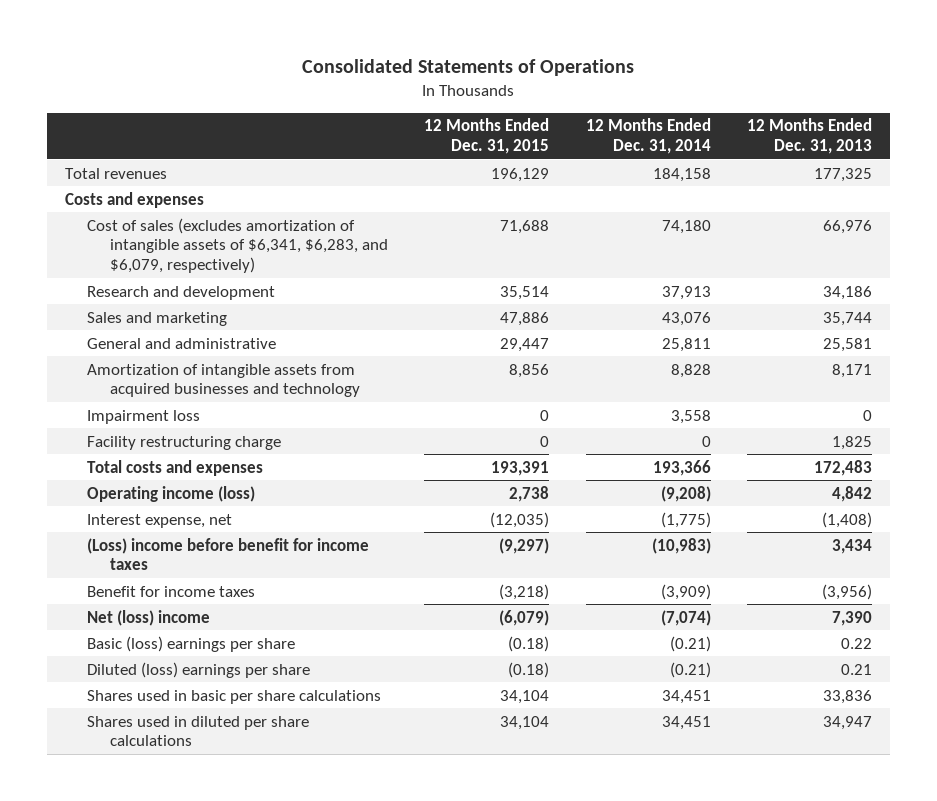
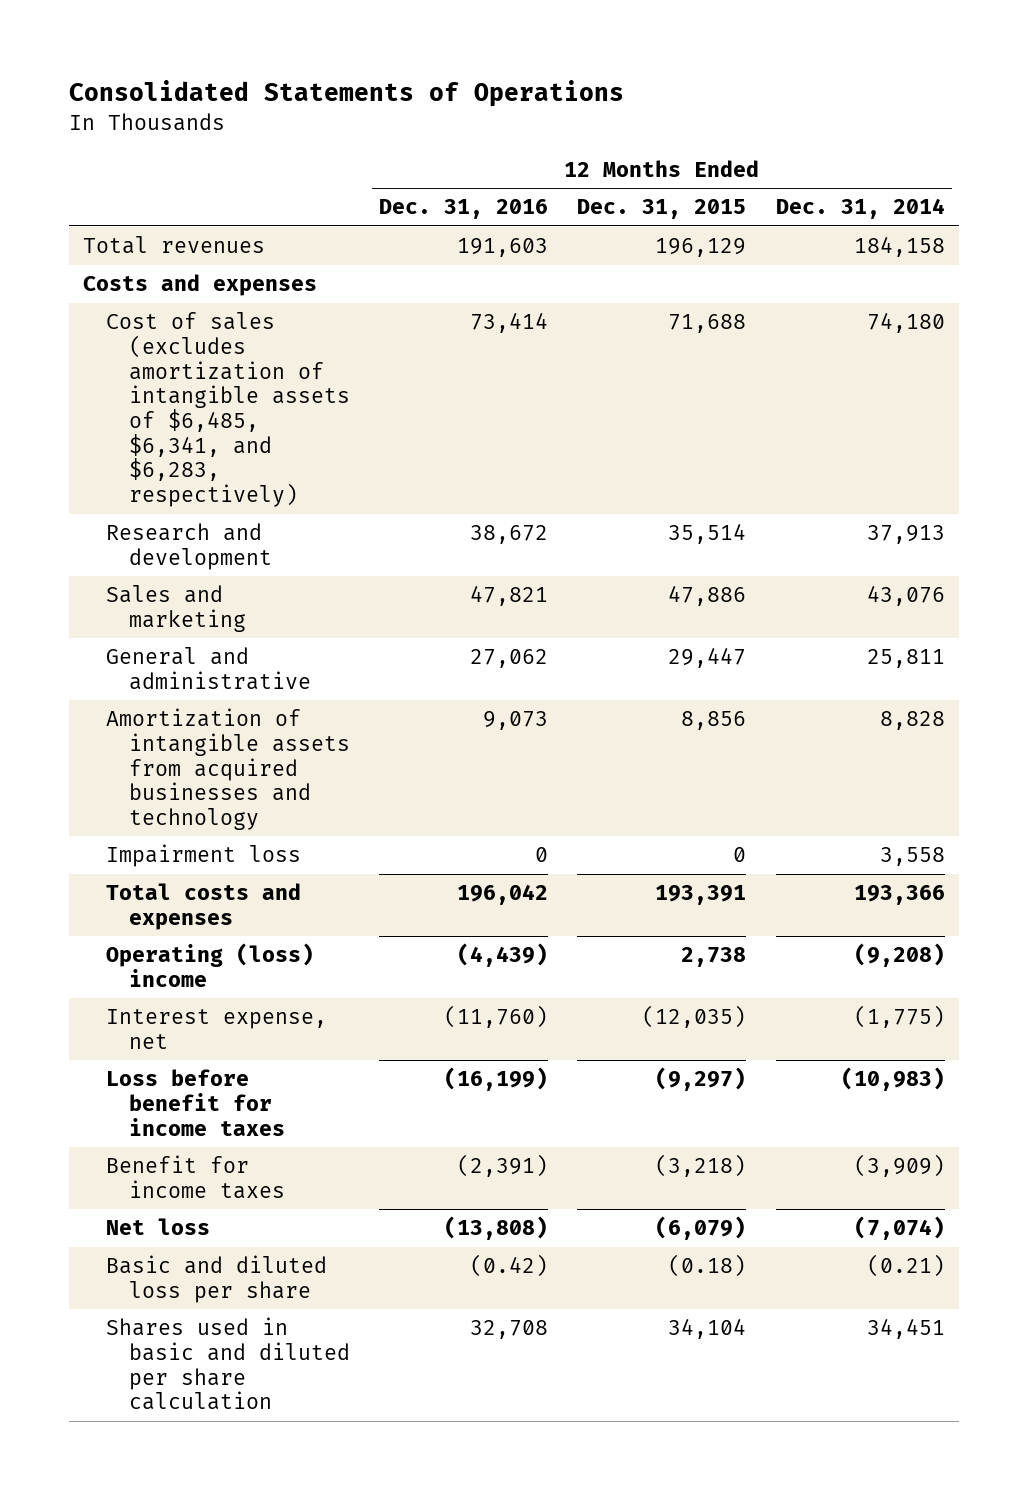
- | 12 Months Ended Dec. 31, 2015 | 12 Months Ended Dec. 31, 2014 | 12 Months Ended Dec. 31, 2013
+ | 12 Months Ended Dec. 31, 2016 | 12 Months Ended Dec. 31, 2015 | 12 Months Ended Dec. 31, 2014
- Cost of sales (excludes amortization of intangible assets of $6,341, $6,283, and $6,079, respectively) | 71,688 | 74,180 | 66,976
+ Cost of sales (excludes amortization of intangible assets of $6,485, $6,341, and $6,283, respectively) | 73,414 | 71,688 | 74,180
- Facility restructuring charge | 0 | 0 | 1,825
- Operating income (loss) | 2,738 | (9,208) | 4,842
+ Operating (loss) income | (4,439) | 2,738 | (9,208)
- (Loss) income before benefit for income taxes | (9,297) | (10,983) | 3,434
+ Loss before benefit for income taxes | (16,199) | (9,297) | (10,983)
- Net (loss) income | (6,079) | (7,074) | 7,390
- Basic (loss) earnings per share | (0.18) | (0.21) | 0.22
- Diluted (loss) earnings per share | (0.18) | (0.21) | 0.21
- Shares used in basic per share calculations | 34,104 | 34,451 | 33,836
- Shares used in diluted per share calculations | 34,104 | 34,451 | 34,947
+ Net loss | (13,808) | (6,079) | (7,074)
+ Basic and diluted loss per share | (0.42) | (0.18) | (0.21)
+ Shares used in basic and diluted per share calculation | 32,708 | 34,104 | 34,451

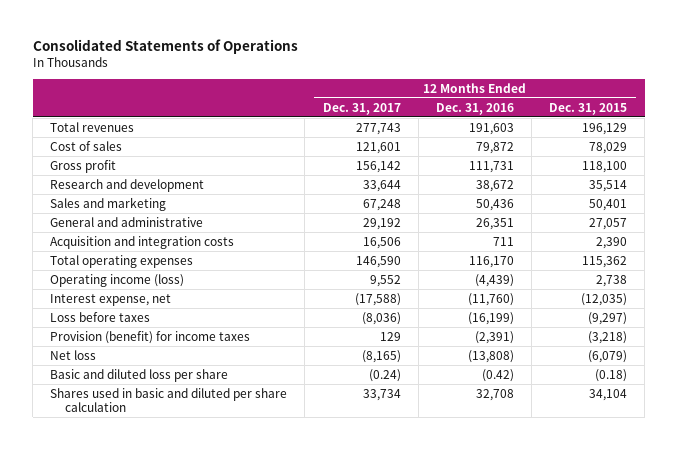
- | 12 Months Ended Dec. 31, 2016 | 12 Months Ended Dec. 31, 2015 | 12 Months Ended Dec. 31, 2014
+ | 12 Months Ended Dec. 31, 2017 | 12 Months Ended Dec. 31, 2016 | 12 Months Ended Dec. 31, 2015
- Costs and expenses
- Cost of sales (excludes amortization of intangible assets of $6,485, $6,341, and $6,283, respectively) | 73,414 | 71,688 | 74,180
+ Cost of sales | 121,601 | 79,872 | 78,029
+ Gross profit | 156,142 | 111,731 | 118,100
- Sales and marketing | 47,821 | 47,886 | 43,076
- General and administrative | 27,062 | 29,447 | 25,811
- Amortization of intangible assets from acquired businesses and technology | 9,073 | 8,856 | 8,828
- Impairment loss | 0 | 0 | 3,558
- Total costs and expenses | 196,042 | 193,391 | 193,366
- Operating (loss) income | (4,439) | 2,738 | (9,208)
+ Sales and marketing | 67,248 | 50,436 | 50,401
+ General and administrative | 29,192 | 26,351 | 27,057
+ Acquisition and integration costs | 16,506 | 711 | 2,390
+ Total operating expenses | 146,590 | 116,170 | 115,362
+ Operating income (loss) | 9,552 | (4,439) | 2,738
- Loss before benefit for income taxes | (16,199) | (9,297) | (10,983)
- Benefit for income taxes | (2,391) | (3,218) | (3,909)
+ Loss before taxes | (8,036) | (16,199) | (9,297)
+ Provision (benefit) for income taxes | 129 | (2,391) | (3,218)

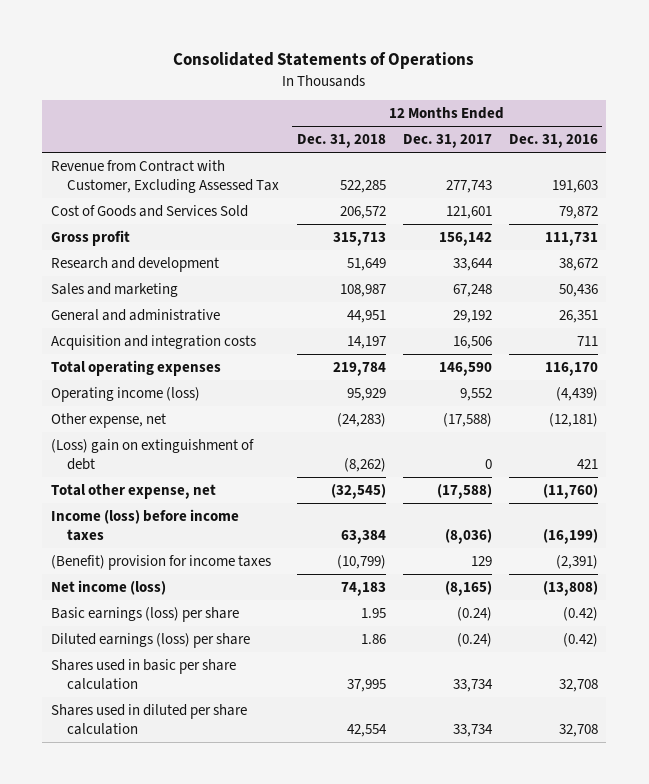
- | 12 Months Ended Dec. 31, 2017 | 12 Months Ended Dec. 31, 2016 | 12 Months Ended Dec. 31, 2015
+ | 12 Months Ended Dec. 31, 2018 | 12 Months Ended Dec. 31, 2017 | 12 Months Ended Dec. 31, 2016
- Total revenues | 277,743 | 191,603 | 196,129
- Cost of sales | 121,601 | 79,872 | 78,029
+ Revenue from Contract with Customer, Excluding Assessed Tax | 522,285 | 277,743 | 191,603
+ Cost of Goods and Services Sold | 206,572 | 121,601 | 79,872
- Interest expense, net | (17,588) | (11,760) | (12,035)
- Loss before taxes | (8,036) | (16,199) | (9,297)
- Provision (benefit) for income taxes | 129 | (2,391) | (3,218)
- Net loss | (8,165) | (13,808) | (6,079)
- Basic and diluted loss per share | (0.24) | (0.42) | (0.18)
- Shares used in basic and diluted per share calculation | 33,734 | 32,708 | 34,104
+ Other expense, net | (24,283) | (17,588) | (12,181)
+ (Loss) gain on extinguishment of debt | (8,262) | 0 | 421
+ Total other expense, net | (32,545) | (17,588) | (11,760)
+ Income (loss) before income taxes | 63,384 | (8,036) | (16,199)
+ (Benefit) provision for income taxes | (10,799) | 129 | (2,391)
+ Net income (loss) | 74,183 | (8,165) | (13,808)
+ Basic earnings (loss) per share | 1.95 | (0.24) | (0.42)
+ Diluted earnings (loss) per share | 1.86 | (0.24) | (0.42)
+ Shares used in basic per share calculation | 37,995 | 33,734 | 32,708
+ Shares used in diluted per share calculation | 42,554 | 33,734 | 32,708

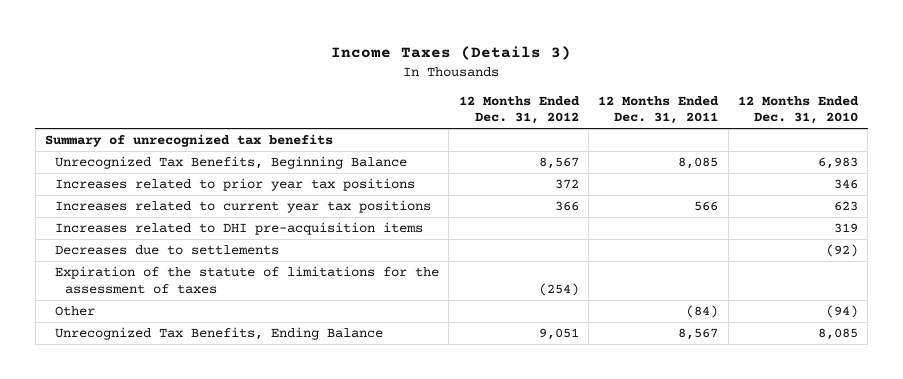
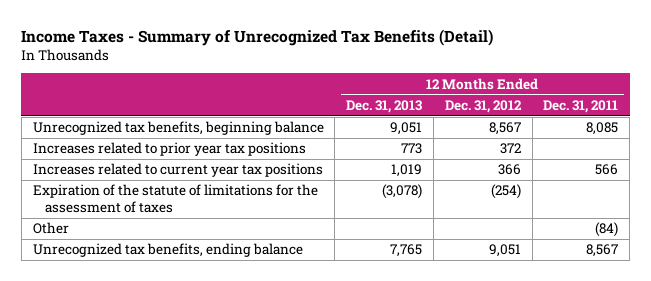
- Income Taxes (Details 3)
+ Income Taxes - Summary of Unrecognized Tax Benefits (Detail)
- | 12 Months Ended Dec. 31, 2012 | 12 Months Ended Dec. 31, 2011 | 12 Months Ended Dec. 31, 2010
+ | 12 Months Ended Dec. 31, 2013 | 12 Months Ended Dec. 31, 2012 | 12 Months Ended Dec. 31, 2011
- Summary of unrecognized tax benefits
- Unrecognized Tax Benefits, Beginning Balance | 8,567 | 8,085 | 6,983
+ Unrecognized tax benefits, beginning balance | 9,051 | 8,567 | 8,085
- Increases related to DHI pre-acquisition items | | | 319
- Decreases due to settlements | | | (92)
- Unrecognized Tax Benefits, Ending Balance | 9,051 | 8,567 | 8,085
+ Unrecognized tax benefits, ending balance | 7,765 | 9,051 | 8,567

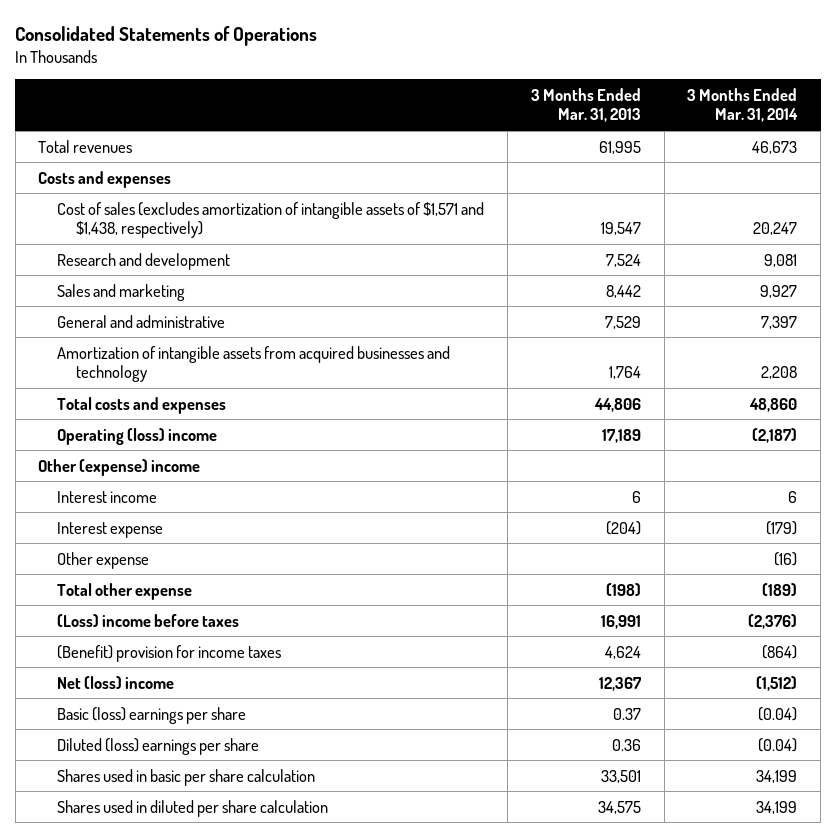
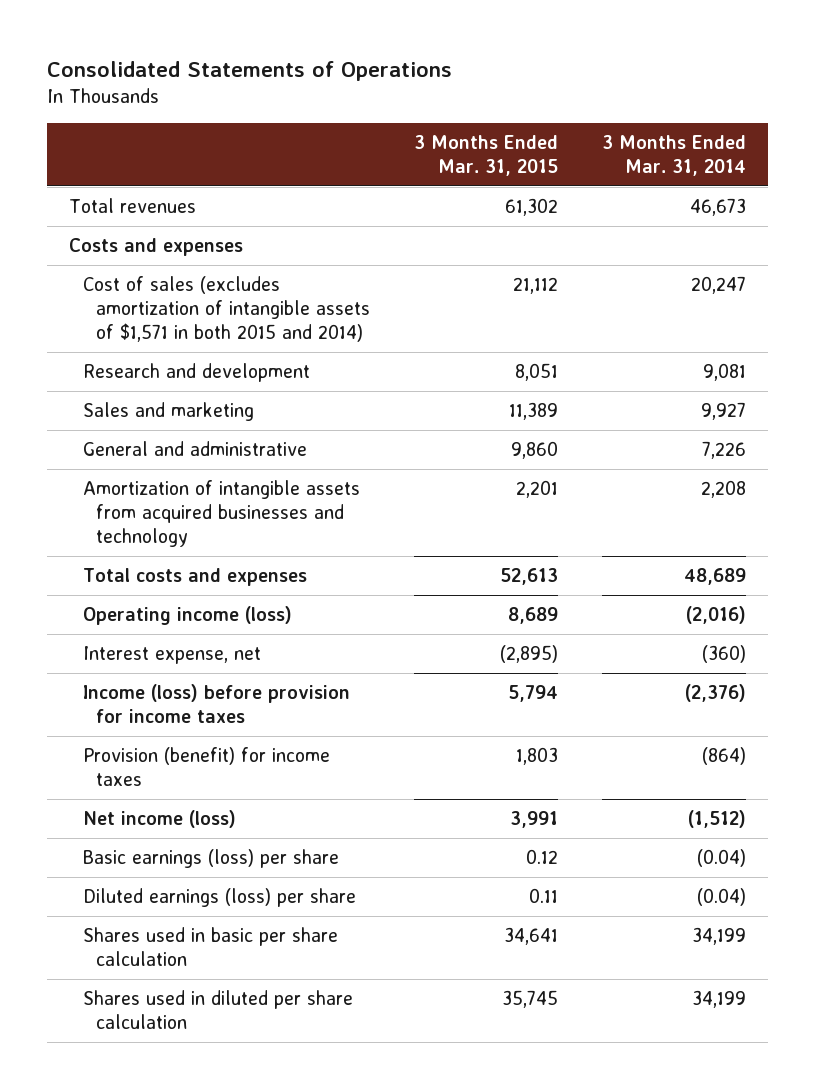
- | 3 Months Ended Mar. 31, 2013 | 3 Months Ended Mar. 31, 2014
+ | 3 Months Ended Mar. 31, 2015 | 3 Months Ended Mar. 31, 2014
- Cost of sales (excludes amortization of intangible assets of $1,571 and $1,438, respectively) | 19,547 | 20,247
+ Cost of sales (excludes amortization of intangible assets of $1,571 in both 2015 and 2014) | 21,112 | 20,247
- General and administrative | 7,529 | 7,397
+ General and administrative | 9,860 | 7,226
- Total costs and expenses | 44,806 | 48,860
- Operating (loss) income | 17,189 | (2,187)
- Other (expense) income
- Interest income | 6 | 6
- Interest expense | (204) | (179)
- Other expense | | (16)
- Total other expense | (198) | (189)
- (Loss) income before taxes | 16,991 | (2,376)
- (Benefit) provision for income taxes | 4,624 | (864)
- Net (loss) income | 12,367 | (1,512)
- Basic (loss) earnings per share | 0.37 | (0.04)
- Diluted (loss) earnings per share | 0.36 | (0.04)
+ Total costs and expenses | 52,613 | 48,689
+ Operating income (loss) | 8,689 | (2,016)
+ Interest expense, net | (2,895) | (360)
+ Income (loss) before provision for income taxes | 5,794 | (2,376)
+ Provision (benefit) for income taxes | 1,803 | (864)
+ Net income (loss) | 3,991 | (1,512)
+ Basic earnings (loss) per share | 0.12 | (0.04)
+ Diluted earnings (loss) per share | 0.11 | (0.04)

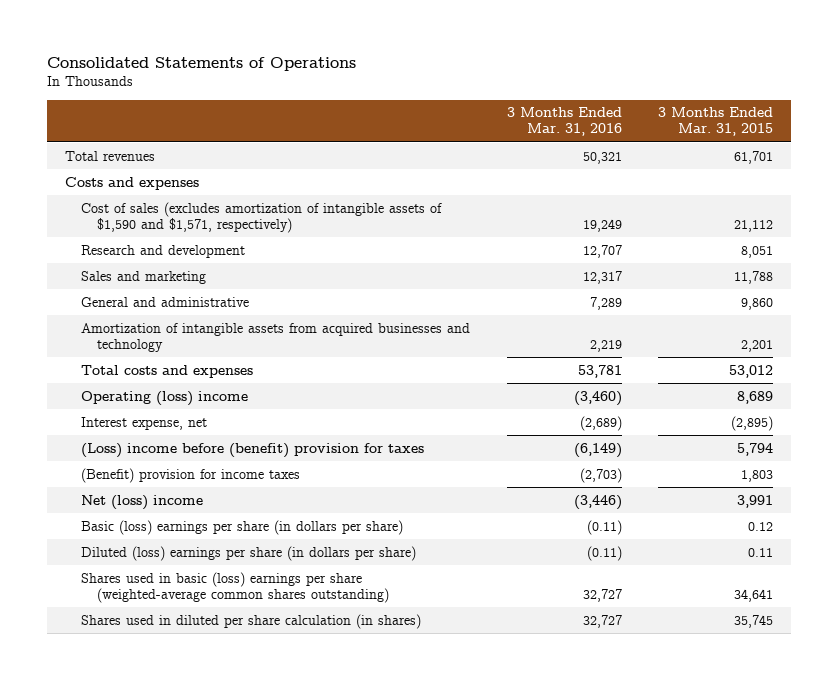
- | 3 Months Ended Mar. 31, 2015 | 3 Months Ended Mar. 31, 2014
+ | 3 Months Ended Mar. 31, 2016 | 3 Months Ended Mar. 31, 2015
- Total revenues | 61,302 | 46,673
+ Total revenues | 50,321 | 61,701
- Cost of sales (excludes amortization of intangible assets of $1,571 in both 2015 and 2014) | 21,112 | 20,247
+ Cost of sales (excludes amortization of intangible assets of $1,590 and $1,571, respectively) | 19,249 | 21,112
- Sales and marketing | 11,389 | 9,927
+ Sales and marketing | 12,317 | 11,788
- Total costs and expenses | 52,613 | 48,689
- Operating income (loss) | 8,689 | (2,016)
+ Total costs and expenses | 53,781 | 53,012
+ Operating (loss) income | (3,460) | 8,689
- Income (loss) before provision for income taxes | 5,794 | (2,376)
- Provision (benefit) for income taxes | 1,803 | (864)
- Net income (loss) | 3,991 | (1,512)
- Basic earnings (loss) per share | 0.12 | (0.04)
- Diluted earnings (loss) per share | 0.11 | (0.04)
- Shares used in basic per share calculation | 34,641 | 34,199
- Shares used in diluted per share calculation | 35,745 | 34,199
+ (Loss) income before (benefit) provision for taxes | (6,149) | 5,794
+ (Benefit) provision for income taxes | (2,703) | 1,803
+ Net (loss) income | (3,446) | 3,991
+ Basic (loss) earnings per share (in dollars per share) | (0.11) | 0.12
+ Diluted (loss) earnings per share (in dollars per share) | (0.11) | 0.11
+ Shares used in basic (loss) earnings per share (weighted-average common shares outstanding) | 32,727 | 34,641
+ Shares used in diluted per share calculation (in shares) | 32,727 | 35,745

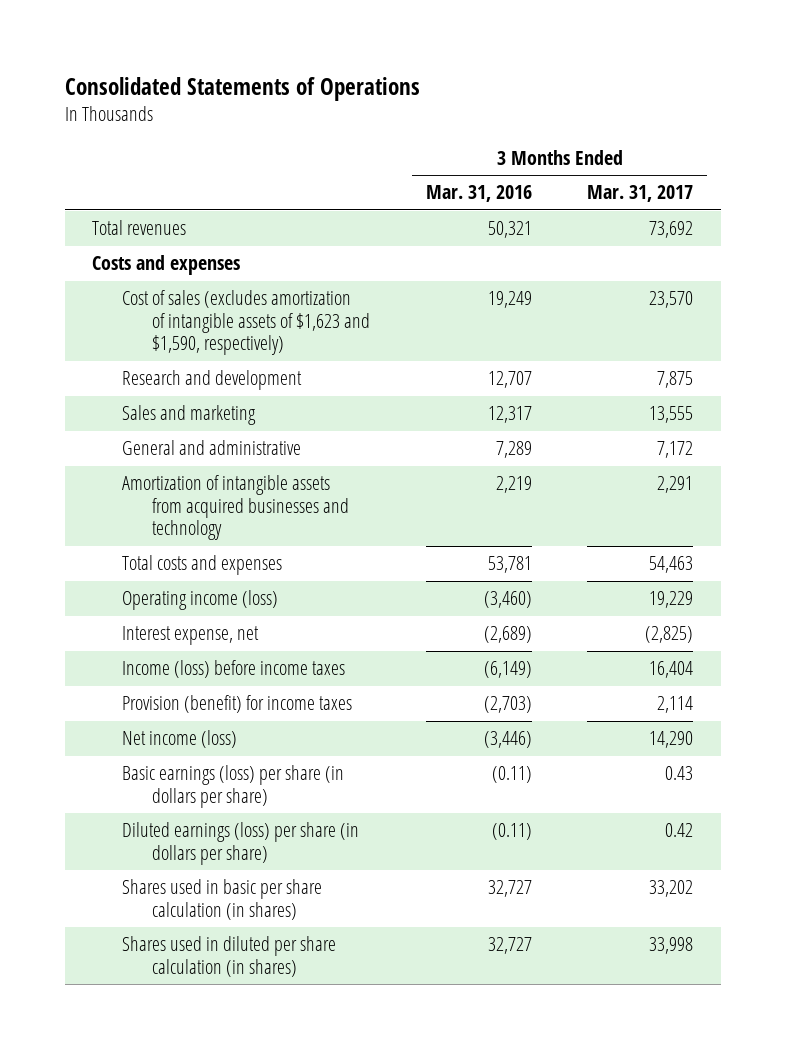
- | 3 Months Ended Mar. 31, 2016 | 3 Months Ended Mar. 31, 2015
+ | 3 Months Ended Mar. 31, 2016 | 3 Months Ended Mar. 31, 2017
- Cost of sales (excludes amortization of intangible assets of $1,590 and $1,571, respectively) | 19,249 | 21,112
+ Cost of sales (excludes amortization of intangible assets of $1,623 and $1,590, respectively) | 19,249 | 23,570
- Operating (loss) income | (3,460) | 8,689
+ Operating income (loss) | (3,460) | 19,229
- (Loss) income before (benefit) provision for taxes | (6,149) | 5,794
- (Benefit) provision for income taxes | (2,703) | 1,803
- Net (loss) income | (3,446) | 3,991
- Basic (loss) earnings per share (in dollars per share) | (0.11) | 0.12
- Diluted (loss) earnings per share (in dollars per share) | (0.11) | 0.11
- Shares used in basic (loss) earnings per share (weighted-average common shares outstanding) | 32,727 | 34,641
+ Income (loss) before income taxes | (6,149) | 16,404
+ Provision (benefit) for income taxes | (2,703) | 2,114
+ Net income (loss) | (3,446) | 14,290
+ Basic earnings (loss) per share (in dollars per share) | (0.11) | 0.43
+ Diluted earnings (loss) per share (in dollars per share) | (0.11) | 0.42
+ Shares used in basic per share calculation (in shares) | 32,727 | 33,202

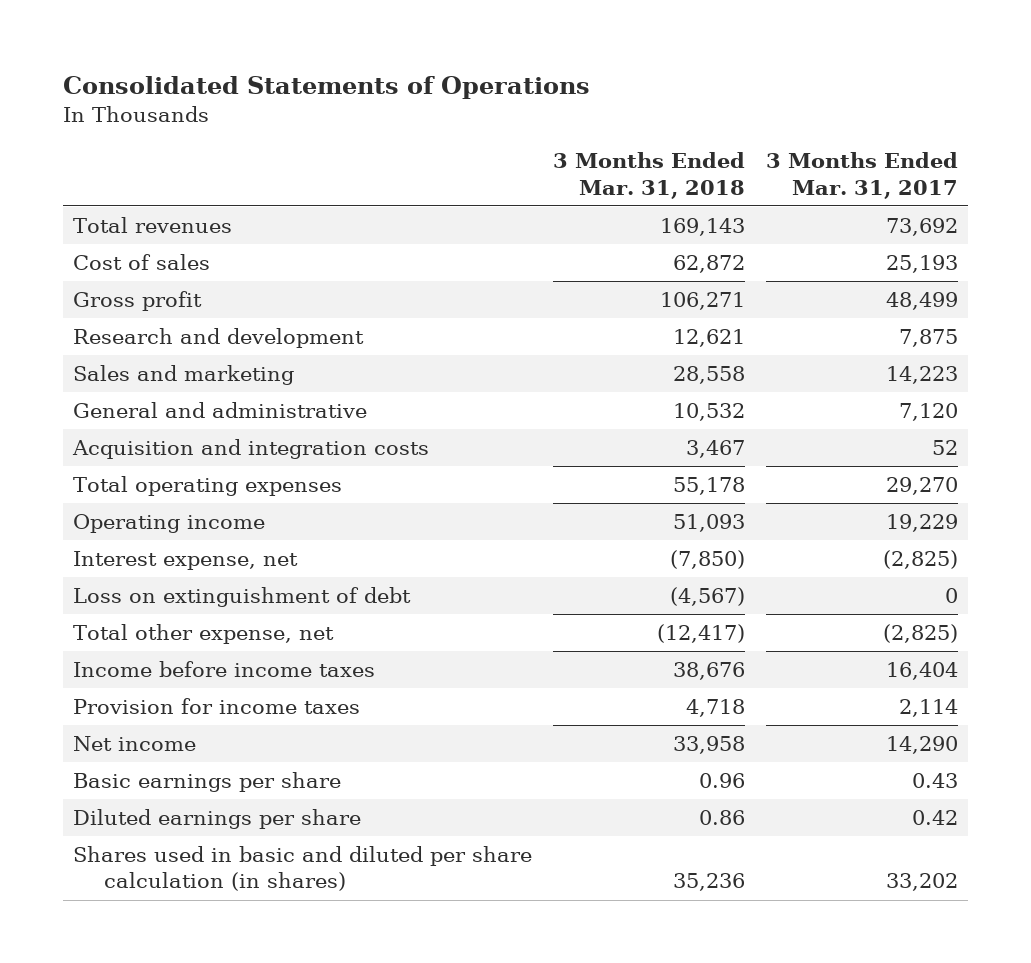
- | 3 Months Ended Mar. 31, 2016 | 3 Months Ended Mar. 31, 2017
+ | 3 Months Ended Mar. 31, 2018 | 3 Months Ended Mar. 31, 2017
- Costs and expenses
- Cost of sales (excludes amortization of intangible assets of $1,623 and $1,590, respectively) | 19,249 | 23,570
+ Cost of sales | 62,872 | 25,193
+ Gross profit | 106,271 | 48,499
- Sales and marketing | 12,317 | 13,555
- General and administrative | 7,289 | 7,172
- Amortization of intangible assets from acquired businesses and technology | 2,219 | 2,291
- Total costs and expenses | 53,781 | 54,463
- Operating income (loss) | (3,460) | 19,229
+ Sales and marketing | 28,558 | 14,223
+ General and administrative | 10,532 | 7,120
+ Acquisition and integration costs | 3,467 | 52
+ Total operating expenses | 55,178 | 29,270
+ Operating income | 51,093 | 19,229
- Income (loss) before income taxes | (6,149) | 16,404
- Provision (benefit) for income taxes | (2,703) | 2,114
- Net income (loss) | (3,446) | 14,290
- Basic earnings (loss) per share (in dollars per share) | (0.11) | 0.43
- Diluted earnings (loss) per share (in dollars per share) | (0.11) | 0.42
- Shares used in basic per share calculation (in shares) | 32,727 | 33,202
- Shares used in diluted per share calculation (in shares) | 32,727 | 33,998
+ Loss on extinguishment of debt | (4,567) | 0
+ Total other expense, net | (12,417) | (2,825)
+ Income before income taxes | 38,676 | 16,404
+ Provision for income taxes | 4,718 | 2,114
+ Net income | 33,958 | 14,290
+ Basic earnings per share | 0.96 | 0.43
+ Diluted earnings per share | 0.86 | 0.42
+ Shares used in basic and diluted per share calculation (in shares) | 35,236 | 33,202

